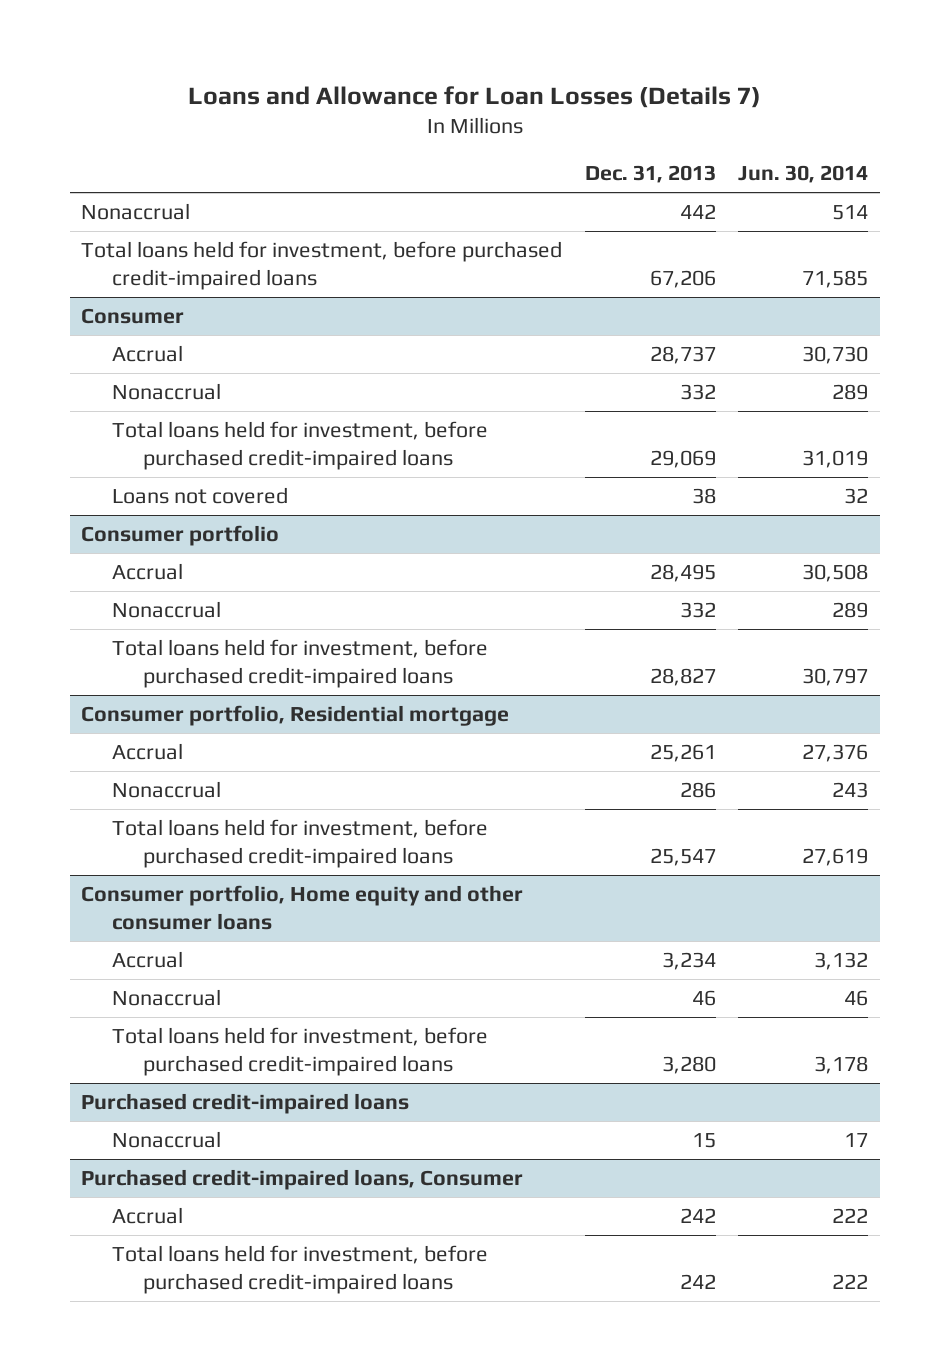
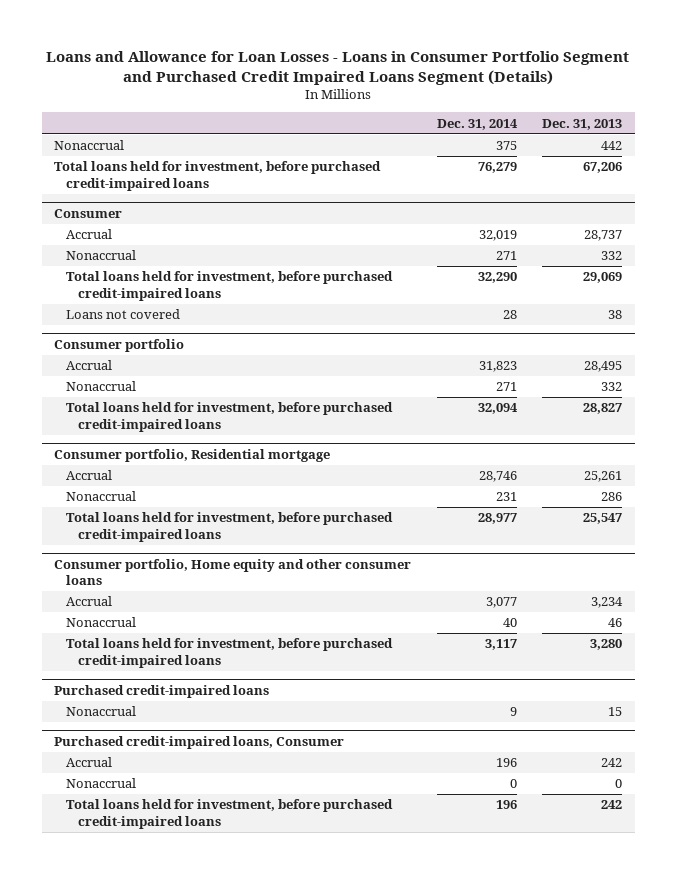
- Loans and Allowance for Loan Losses (Details 7)
+ Loans and Allowance for Loan Losses - Loans in Consumer Portfolio Segment and Purchased Credit Impaired Loans Segment (Details)
- | Dec. 31, 2013 | Jun. 30, 2014
+ | Dec. 31, 2014 | Dec. 31, 2013
@ Purchased credit-impaired loans, Consumer
+ Nonaccrual | 0 | 0

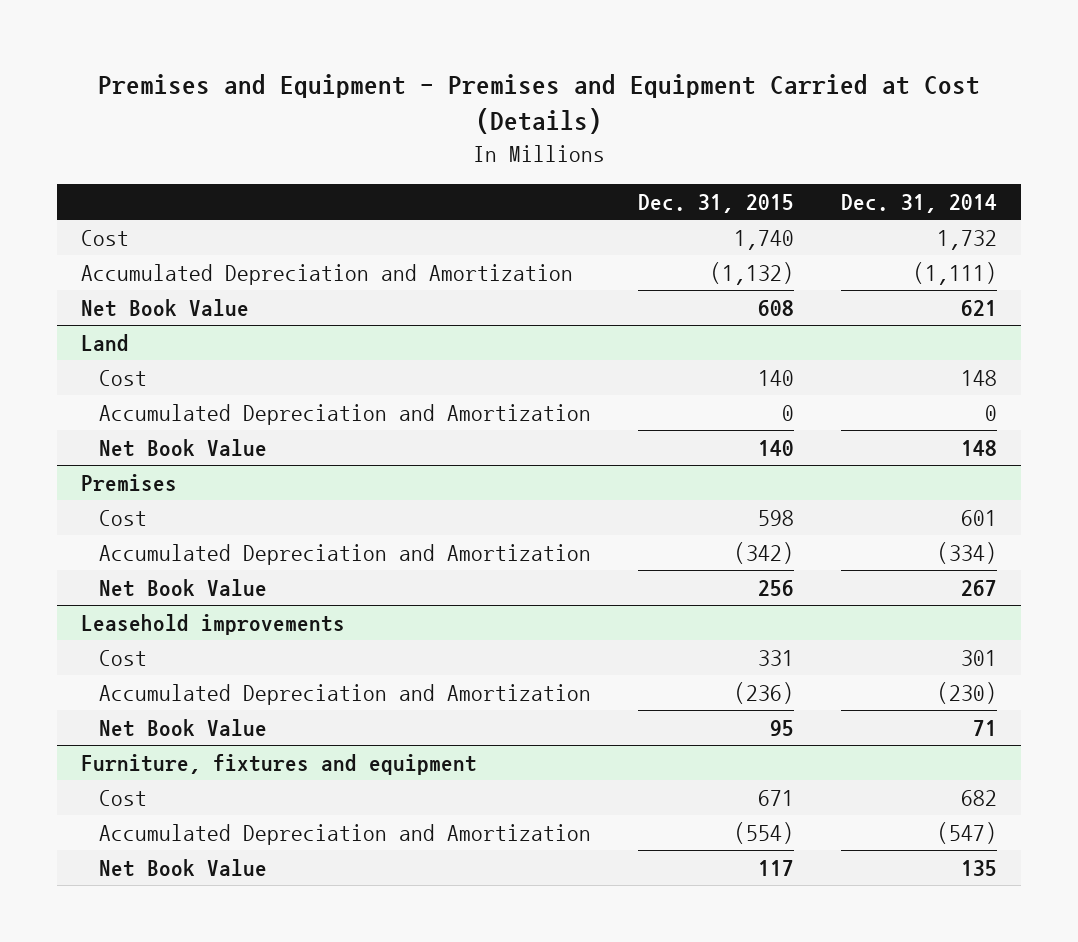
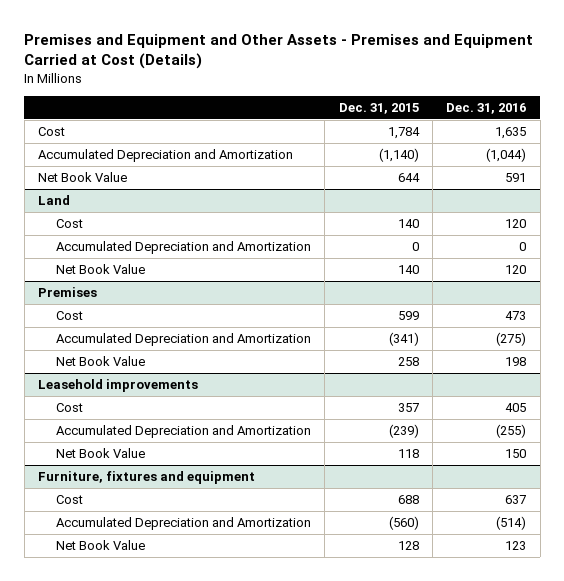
- Premises and Equipment - Premises and Equipment Carried at Cost (Details)
+ Premises and Equipment and Other Assets - Premises and Equipment Carried at Cost (Details)
- | Dec. 31, 2015 | Dec. 31, 2014
+ | Dec. 31, 2015 | Dec. 31, 2016
- Cost | 1,740 | 1,732
- Accumulated Depreciation and Amortization | (1,132) | (1,111)
- Net Book Value | 608 | 621
+ Cost | 1,784 | 1,635
+ Accumulated Depreciation and Amortization | (1,140) | (1,044)
+ Net Book Value | 644 | 591
@ Premises
- Cost | 598 | 601
- Accumulated Depreciation and Amortization | (342) | (334)
- Net Book Value | 256 | 267
+ Cost | 599 | 473
+ Accumulated Depreciation and Amortization | (341) | (275)
+ Net Book Value | 258 | 198
@ Leasehold improvements
- Cost | 331 | 301
- Accumulated Depreciation and Amortization | (236) | (230)
- Net Book Value | 95 | 71
+ Cost | 357 | 405
+ Accumulated Depreciation and Amortization | (239) | (255)
+ Net Book Value | 118 | 150
@ Furniture, fixtures and equipment
- Cost | 671 | 682
- Accumulated Depreciation and Amortization | (554) | (547)
- Net Book Value | 117 | 135
+ Cost | 688 | 637
+ Accumulated Depreciation and Amortization | (560) | (514)
+ Net Book Value | 128 | 123

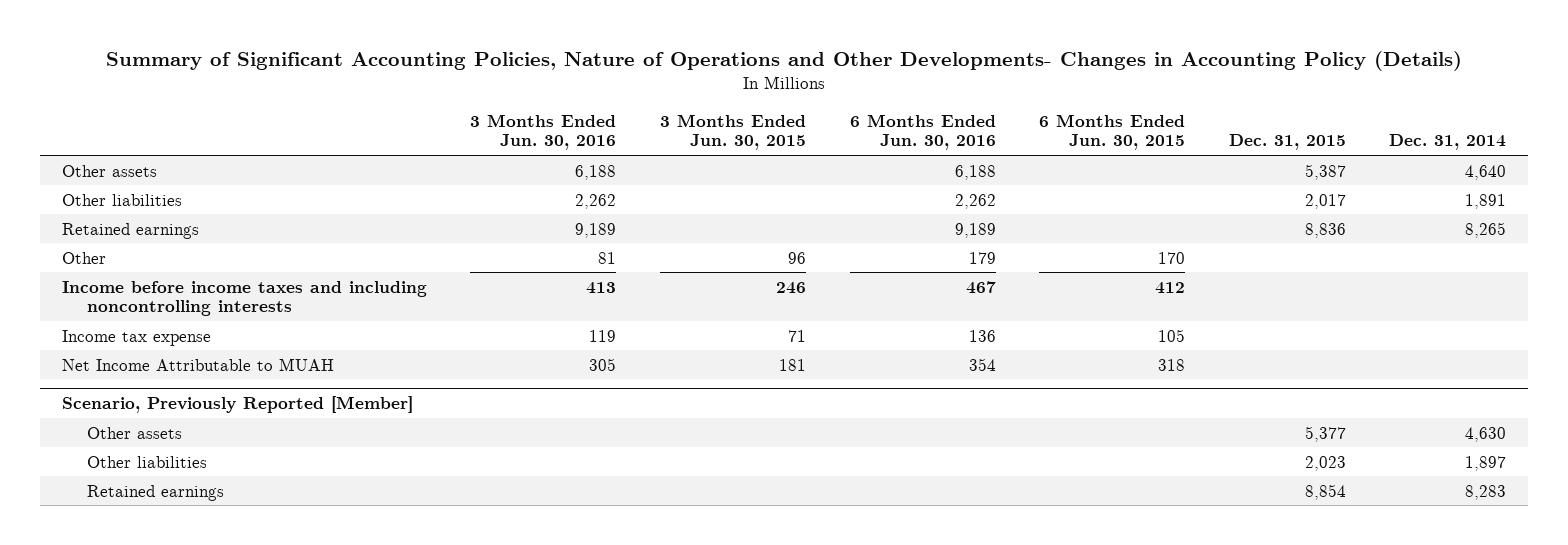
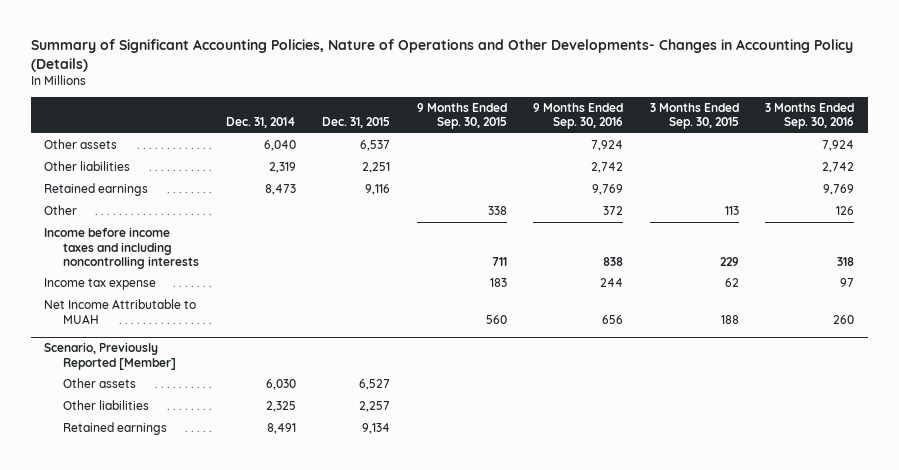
- | 3 Months Ended Jun. 30, 2016 | 3 Months Ended Jun. 30, 2015 | 6 Months Ended Jun. 30, 2016 | 6 Months Ended Jun. 30, 2015 | Dec. 31, 2015 | Dec. 31, 2014
+ | Dec. 31, 2014 | Dec. 31, 2015 | 9 Months Ended Sep. 30, 2015 | 9 Months Ended Sep. 30, 2016 | 3 Months Ended Sep. 30, 2015 | 3 Months Ended Sep. 30, 2016
- Other assets | 6,188 | | 6,188 | | 5,387 | 4,640
- Other liabilities | 2,262 | | 2,262 | | 2,017 | 1,891
- Retained earnings | 9,189 | | 9,189 | | 8,836 | 8,265
+ Other assets | 6,040 | 6,537 | | 7,924 | | 7,924
+ Other liabilities | 2,319 | 2,251 | | 2,742 | | 2,742
+ Retained earnings | 8,473 | 9,116 | | 9,769 | | 9,769
@ Scenario, Previously Reported [Member]
- Other assets | | | | | 5,377 | 4,630
- Other liabilities | | | | | 2,023 | 1,897
- Retained earnings | | | | | 8,854 | 8,283
+ Other assets | 6,030 | 6,527 | | | |
+ Other liabilities | 2,325 | 2,257 | | | |
+ Retained earnings | 8,491 | 9,134 | | | |

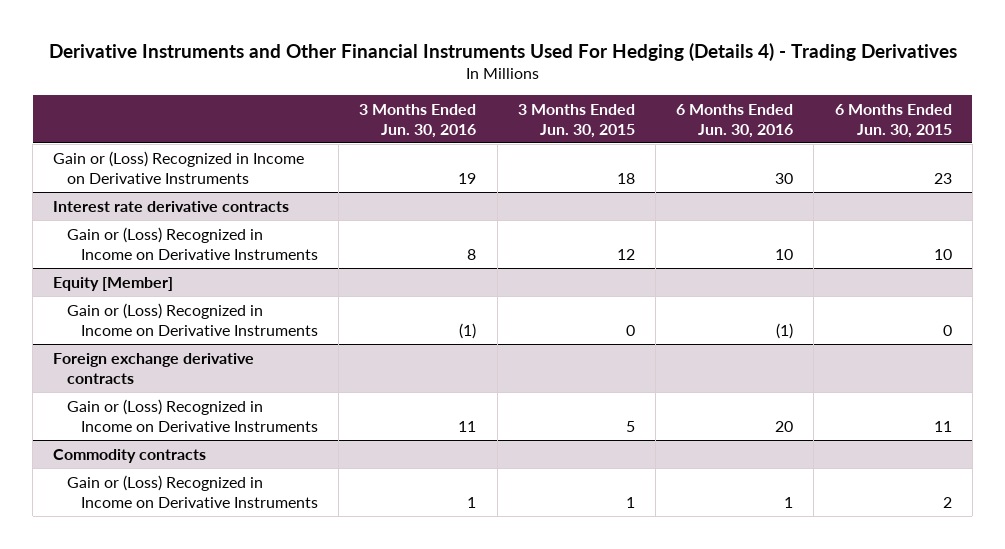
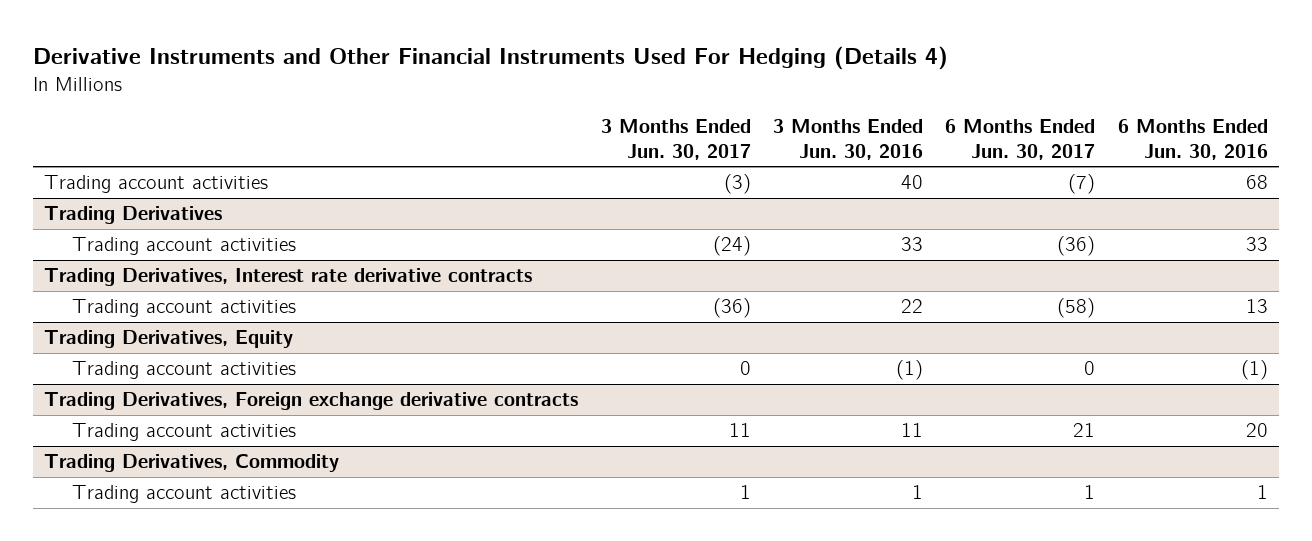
- Derivative Instruments and Other Financial Instruments Used For Hedging (Details 4) - Trading Derivatives
+ Derivative Instruments and Other Financial Instruments Used For Hedging (Details 4)
- | 3 Months Ended Jun. 30, 2016 | 3 Months Ended Jun. 30, 2015 | 6 Months Ended Jun. 30, 2016 | 6 Months Ended Jun. 30, 2015
+ | 3 Months Ended Jun. 30, 2017 | 3 Months Ended Jun. 30, 2016 | 6 Months Ended Jun. 30, 2017 | 6 Months Ended Jun. 30, 2016
- Gain or (Loss) Recognized in Income on Derivative Instruments | 19 | 18 | 30 | 23
- Interest rate derivative contracts
- Gain or (Loss) Recognized in Income on Derivative Instruments | 8 | 12 | 10 | 10
- Equity [Member]
- Gain or (Loss) Recognized in Income on Derivative Instruments | (1) | 0 | (1) | 0
- Foreign exchange derivative contracts
- Gain or (Loss) Recognized in Income on Derivative Instruments | 11 | 5 | 20 | 11
- Commodity contracts
- Gain or (Loss) Recognized in Income on Derivative Instruments | 1 | 1 | 1 | 2
+ Trading account activities | (3) | 40 | (7) | 68
+ Trading Derivatives
+ Trading account activities | (24) | 33 | (36) | 33
+ Trading Derivatives, Interest rate derivative contracts
+ Trading account activities | (36) | 22 | (58) | 13
+ Trading Derivatives, Equity
+ Trading account activities | 0 | (1) | 0 | (1)
+ Trading Derivatives, Foreign exchange derivative contracts
+ Trading account activities | 11 | 11 | 21 | 20
+ Trading Derivatives, Commodity
+ Trading account activities | 1 | 1 | 1 | 1

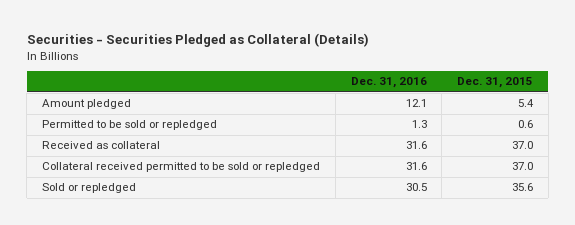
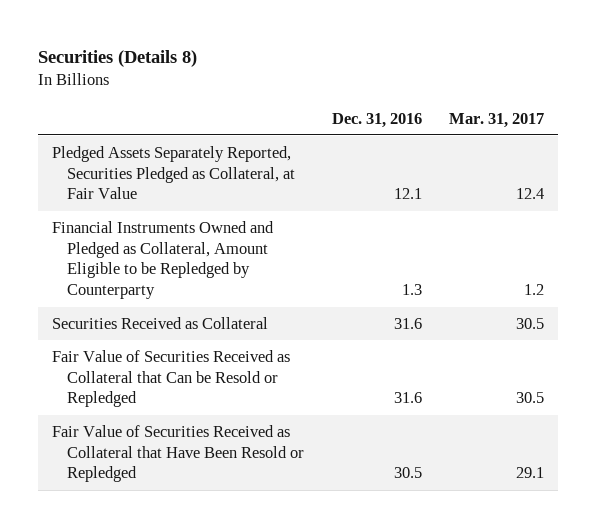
- Securities - Securities Pledged as Collateral (Details)
+ Securities (Details 8)
- | Dec. 31, 2016 | Dec. 31, 2015
+ | Dec. 31, 2016 | Mar. 31, 2017
- Amount pledged | 12.1 | 5.4
- Permitted to be sold or repledged | 1.3 | 0.6
- Received as collateral | 31.6 | 37.0
- Collateral received permitted to be sold or repledged | 31.6 | 37.0
- Sold or repledged | 30.5 | 35.6
+ Pledged Assets Separately Reported, Securities Pledged as Collateral, at Fair Value | 12.1 | 12.4
+ Financial Instruments Owned and Pledged as Collateral, Amount Eligible to be Repledged by Counterparty | 1.3 | 1.2
+ Securities Received as Collateral | 31.6 | 30.5
+ Fair Value of Securities Received as Collateral that Can be Resold or Repledged | 31.6 | 30.5
+ Fair Value of Securities Received as Collateral that Have Been Resold or Repledged | 30.5 | 29.1

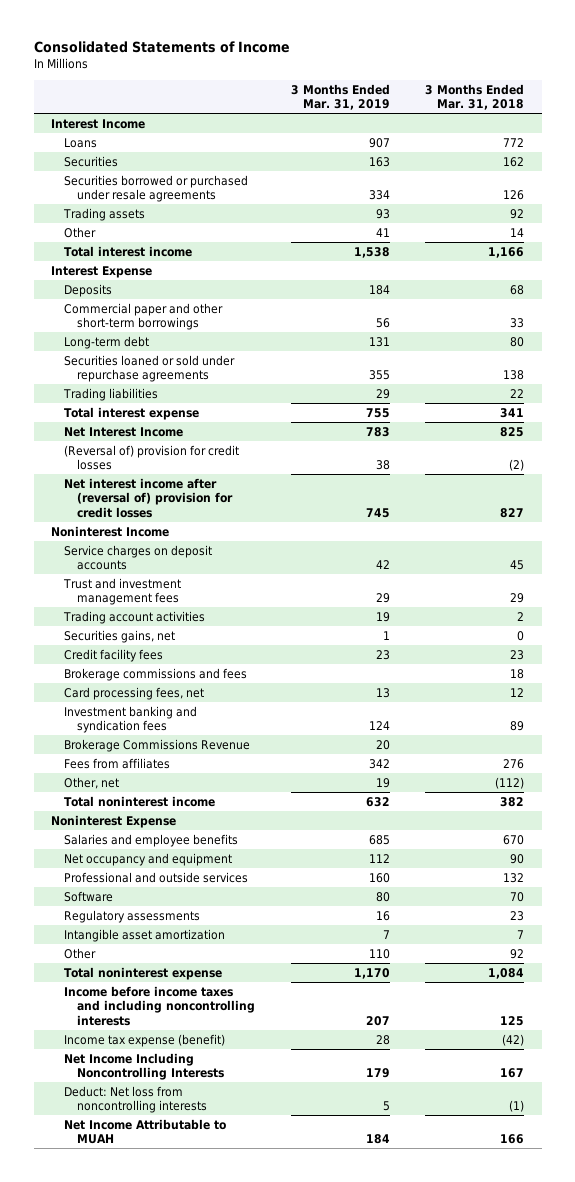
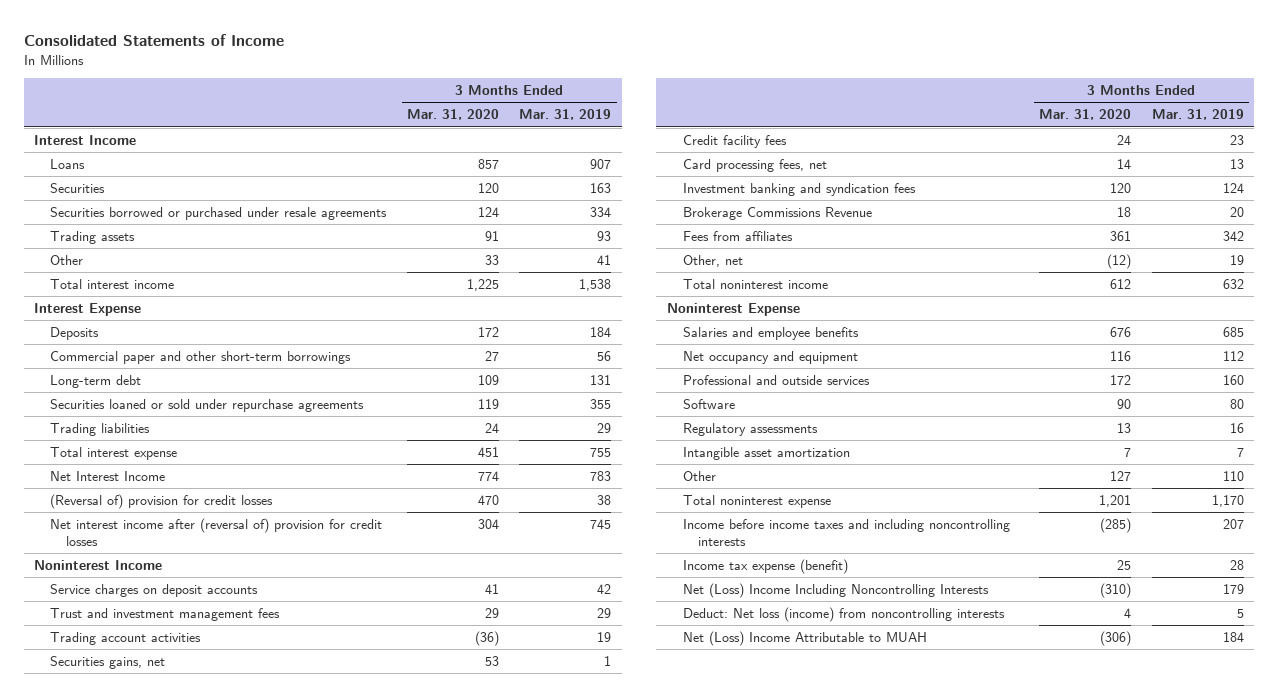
- | 3 Months Ended Mar. 31, 2019 | 3 Months Ended Mar. 31, 2018
+ | 3 Months Ended Mar. 31, 2020 | 3 Months Ended Mar. 31, 2019
- Brokerage commissions and fees | | 18
- Net Income Including Noncontrolling Interests | 179 | 167
- Deduct: Net loss from noncontrolling interests | 5 | (1)
- Net Income Attributable to MUAH | 184 | 166
+ Net (Loss) Income Including Noncontrolling Interests | (310) | 179
+ Deduct: Net loss (income) from noncontrolling interests | 4 | 5
+ Net (Loss) Income Attributable to MUAH | (306) | 184

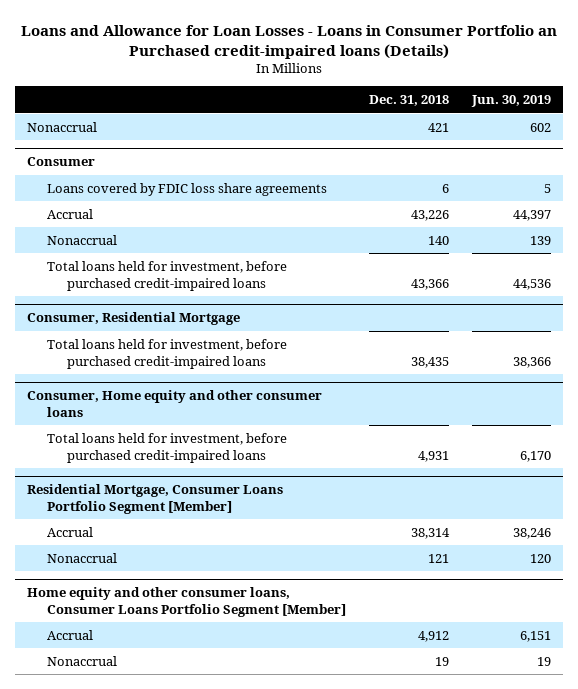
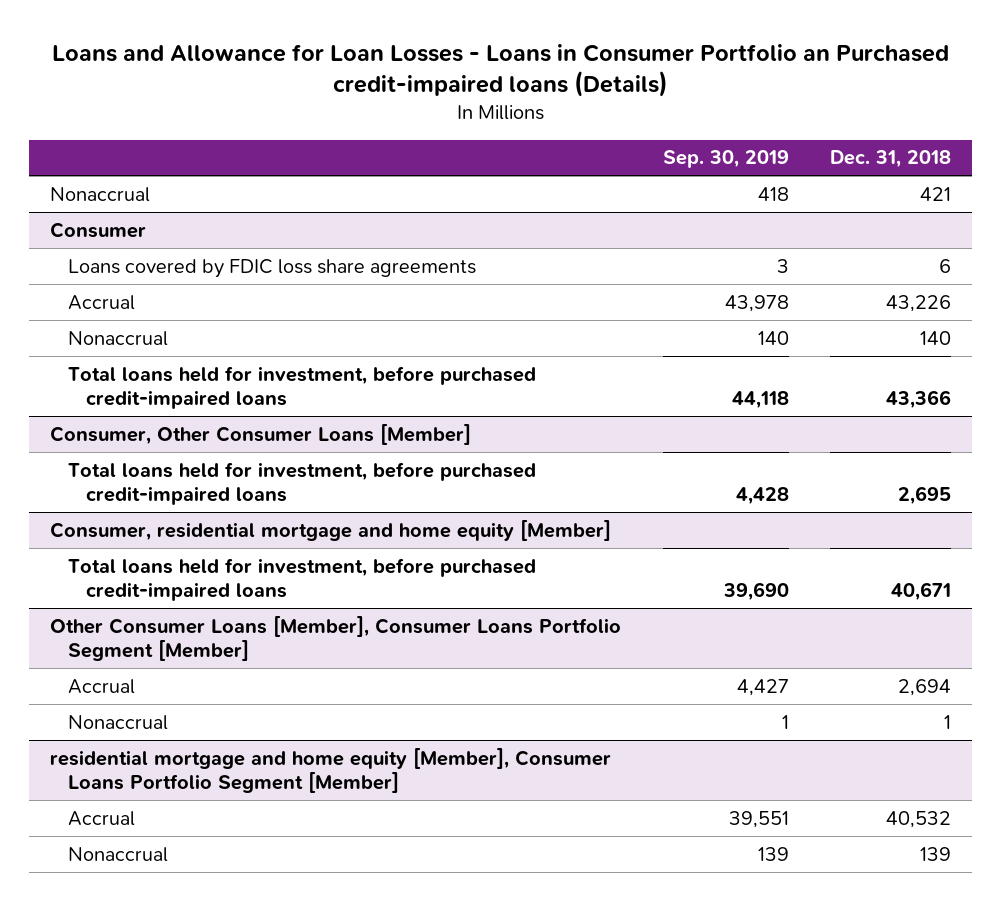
- | Dec. 31, 2018 | Jun. 30, 2019
+ | Sep. 30, 2019 | Dec. 31, 2018
- Consumer, Residential Mortgage
- Total loans held for investment, before purchased credit-impaired loans | 38,435 | 38,366
- Consumer, Home equity and other consumer loans
- Total loans held for investment, before purchased credit-impaired loans | 4,931 | 6,170
- Residential Mortgage, Consumer Loans Portfolio Segment [Member]
- Accrual | 38,314 | 38,246
- Nonaccrual | 121 | 120
- Home equity and other consumer loans, Consumer Loans Portfolio Segment [Member]
- Accrual | 4,912 | 6,151
- Nonaccrual | 19 | 19
+ Consumer, Other Consumer Loans [Member]
+ Total loans held for investment, before purchased credit-impaired loans | 4,428 | 2,695
+ Consumer, residential mortgage and home equity [Member]
+ Total loans held for investment, before purchased credit-impaired loans | 39,690 | 40,671
+ Other Consumer Loans [Member], Consumer Loans Portfolio Segment [Member]
+ Accrual | 4,427 | 2,694
+ Nonaccrual | 1 | 1
+ residential mortgage and home equity [Member], Consumer Loans Portfolio Segment [Member]
+ Accrual | 39,551 | 40,532
+ Nonaccrual | 139 | 139

